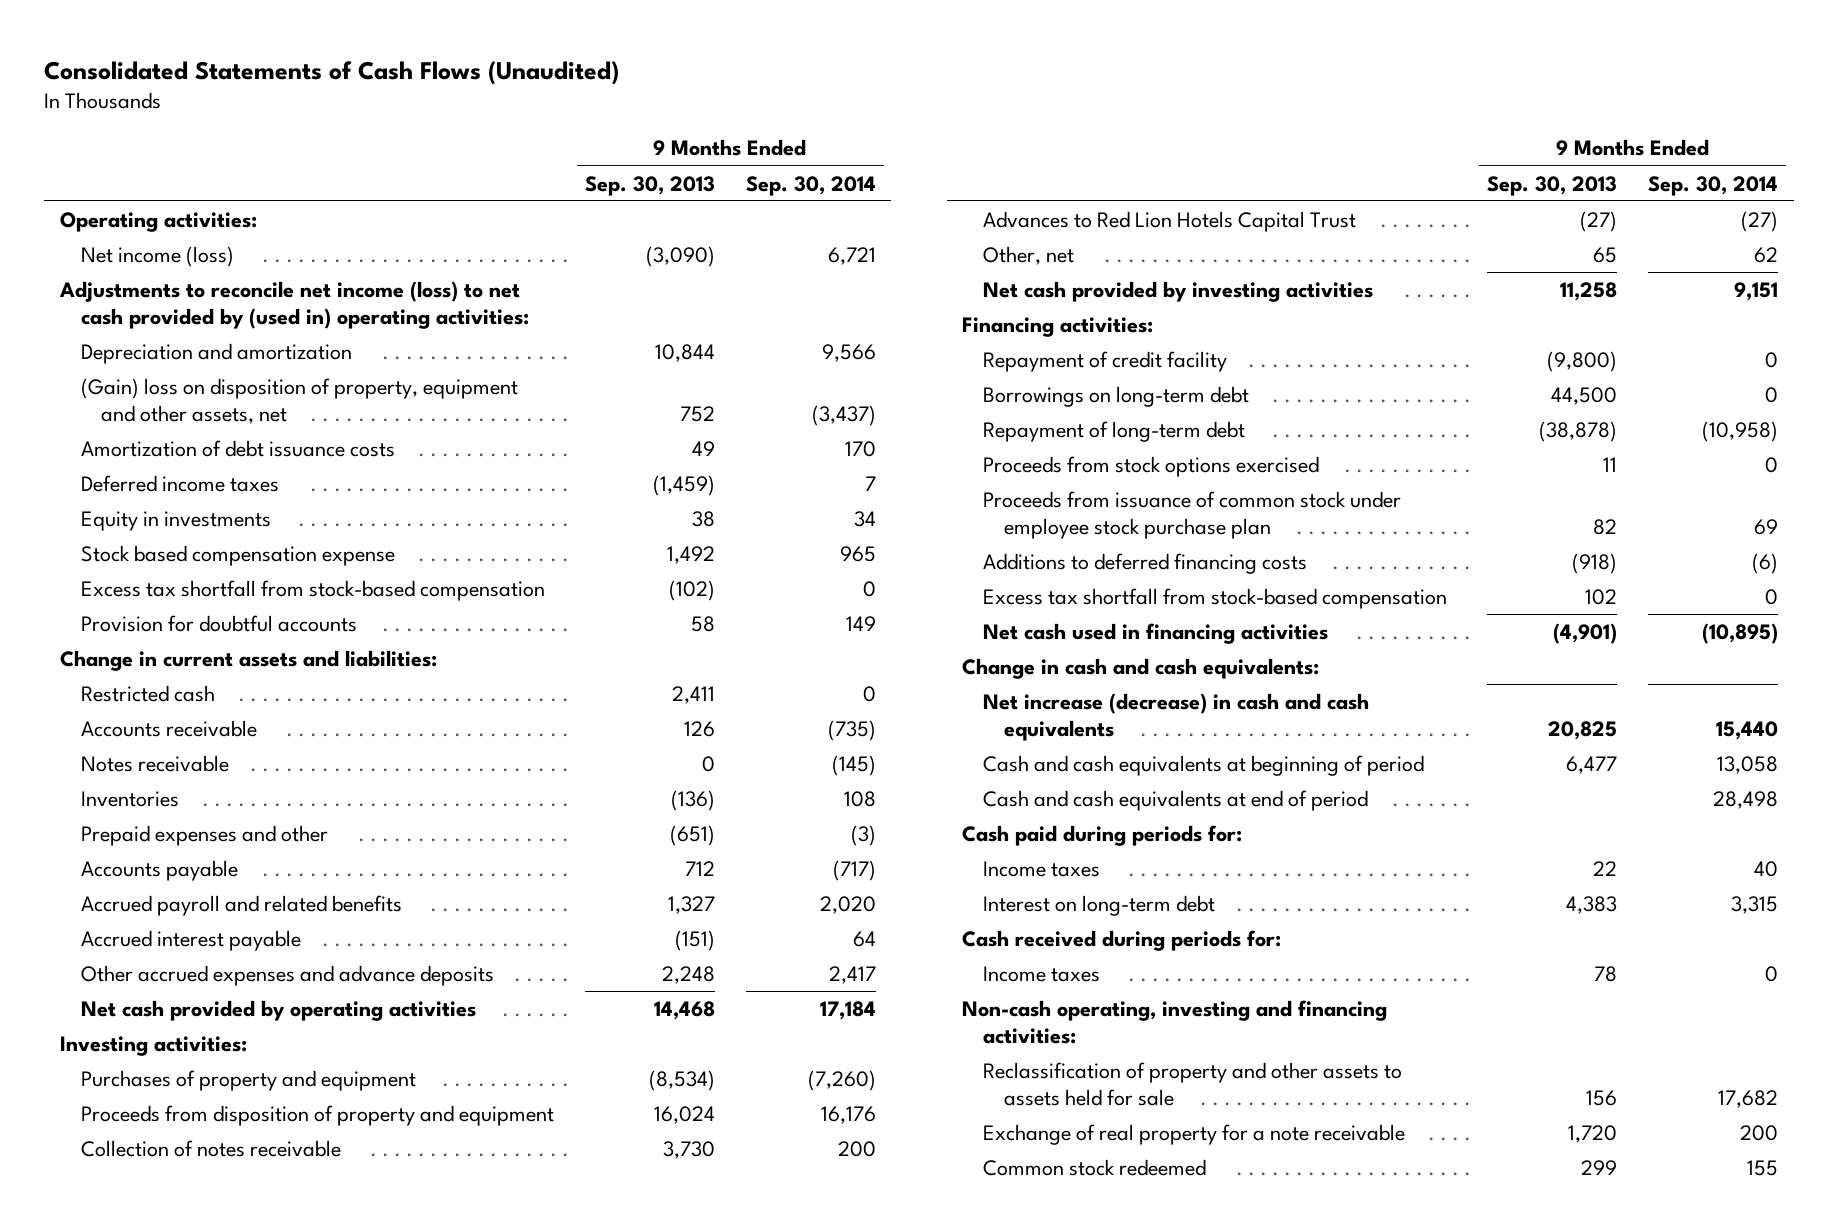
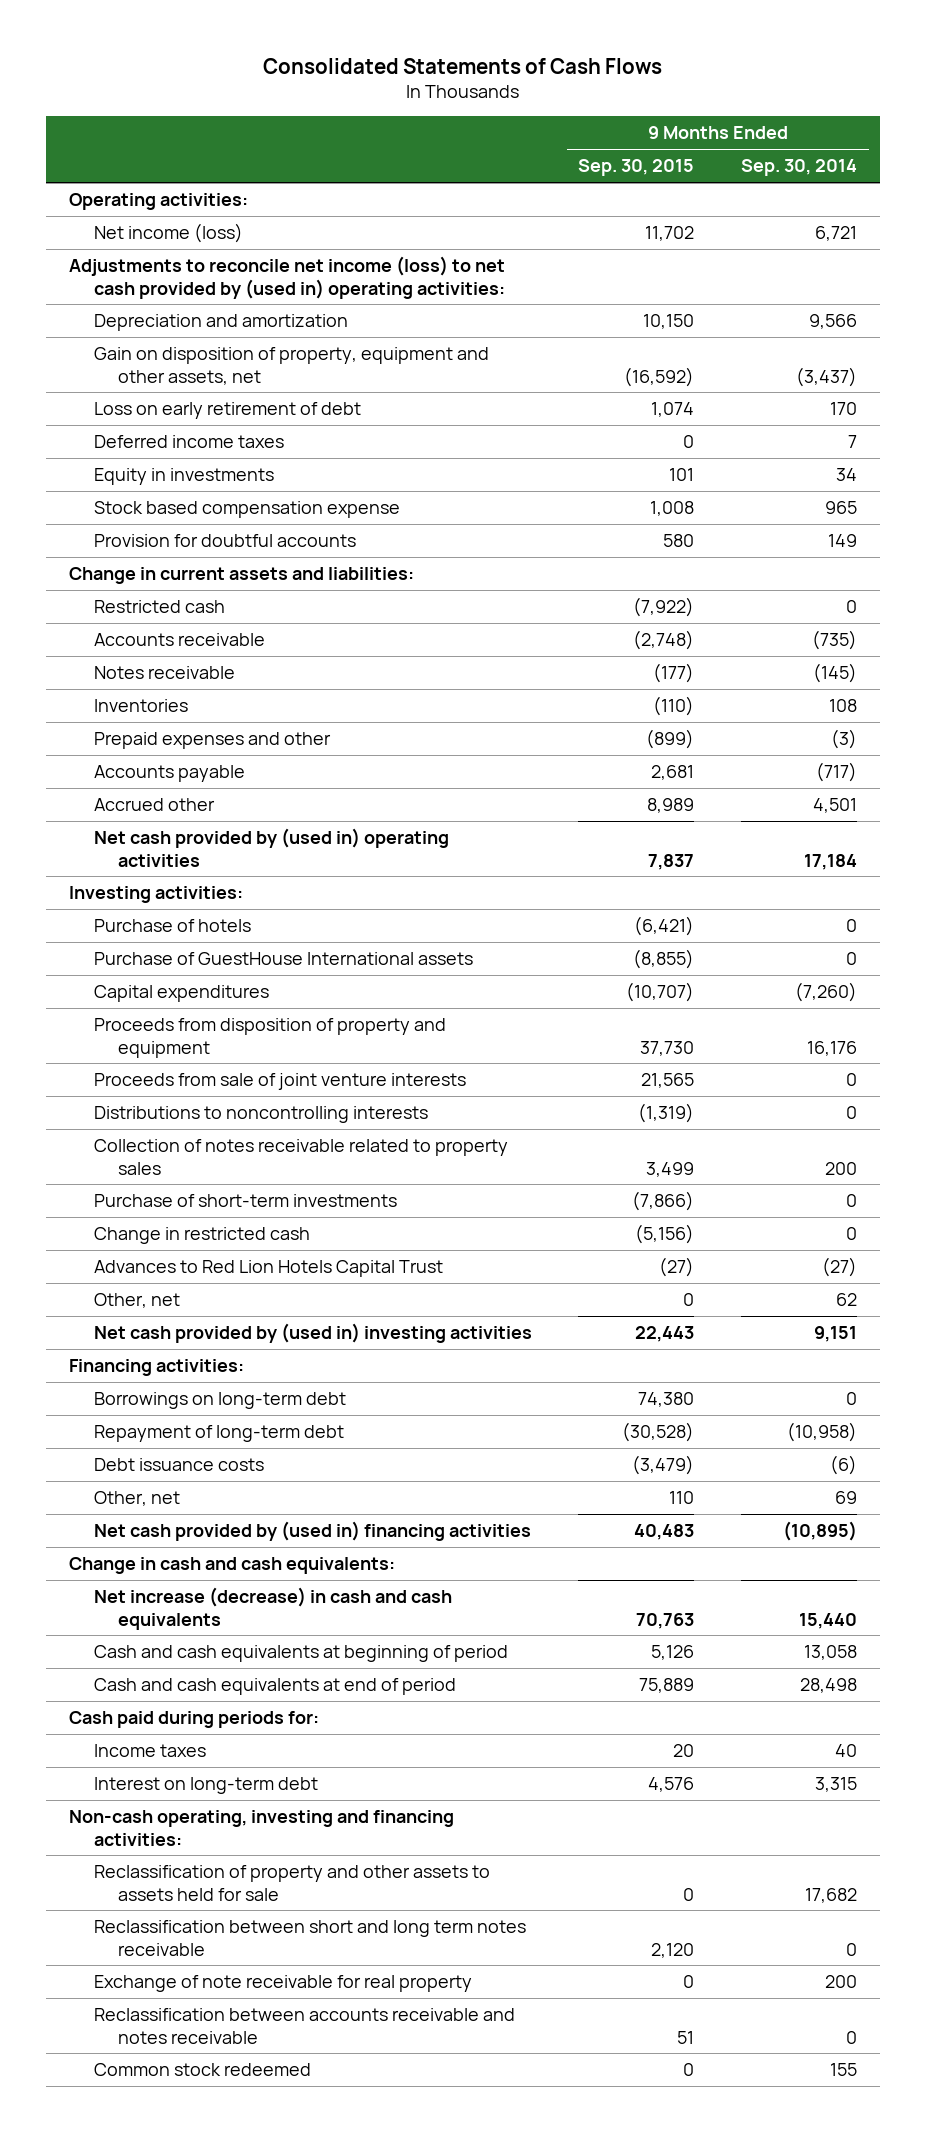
- Consolidated Statements of Cash Flows (Unaudited)
+ Consolidated Statements of Cash Flows
- | 9 Months Ended Sep. 30, 2013 | 9 Months Ended Sep. 30, 2014
+ | 9 Months Ended Sep. 30, 2015 | 9 Months Ended Sep. 30, 2014
- (Gain) loss on disposition of property, equipment and other assets, net | 752 | (3,437)
- Amortization of debt issuance costs | 49 | 170
+ Gain on disposition of property, equipment and other assets, net | (16,592) | (3,437)
+ Loss on early retirement of debt | 1,074 | 170
- Excess tax shortfall from stock-based compensation | (102) | 0
- Accrued payroll and related benefits | 1,327 | 2,020
- Accrued interest payable | (151) | 64
- Other accrued expenses and advance deposits | 2,248 | 2,417
- Net cash provided by operating activities | 14,468 | 17,184
+ Accrued other | 8,989 | 4,501
+ Net cash provided by (used in) operating activities | 7,837 | 17,184
- Purchases of property and equipment | (8,534) | (7,260)
+ Purchase of hotels | (6,421) | 0
+ Purchase of GuestHouse International assets | (8,855) | 0
+ Capital expenditures | (10,707) | (7,260)
- Collection of notes receivable | 3,730 | 200
+ Proceeds from sale of joint venture interests | 21,565 | 0
+ Distributions to noncontrolling interests | (1,319) | 0
+ Collection of notes receivable related to property sales | 3,499 | 200
+ Purchase of short-term investments | (7,866) | 0
+ Change in restricted cash | (5,156) | 0
- Net cash provided by investing activities | 11,258 | 9,151
+ Net cash provided by (used in) investing activities | 22,443 | 9,151
- Repayment of credit facility | (9,800) | 0
- Proceeds from stock options exercised | 11 | 0
- Proceeds from issuance of common stock under employee stock purchase plan | 82 | 69
- Additions to deferred financing costs | (918) | (6)
- Excess tax shortfall from stock-based compensation | 102 | 0
- Net cash used in financing activities | (4,901) | (10,895)
+ Debt issuance costs | (3,479) | (6)
+ Other, net | 110 | 69
+ Net cash provided by (used in) financing activities | 40,483 | (10,895)
- Cash received during periods for:
- Income taxes | 78 | 0
- Exchange of real property for a note receivable | 1,720 | 200
+ Reclassification between short and long term notes receivable | 2,120 | 0
+ Exchange of note receivable for real property | 0 | 200
+ Reclassification between accounts receivable and notes receivable | 51 | 0

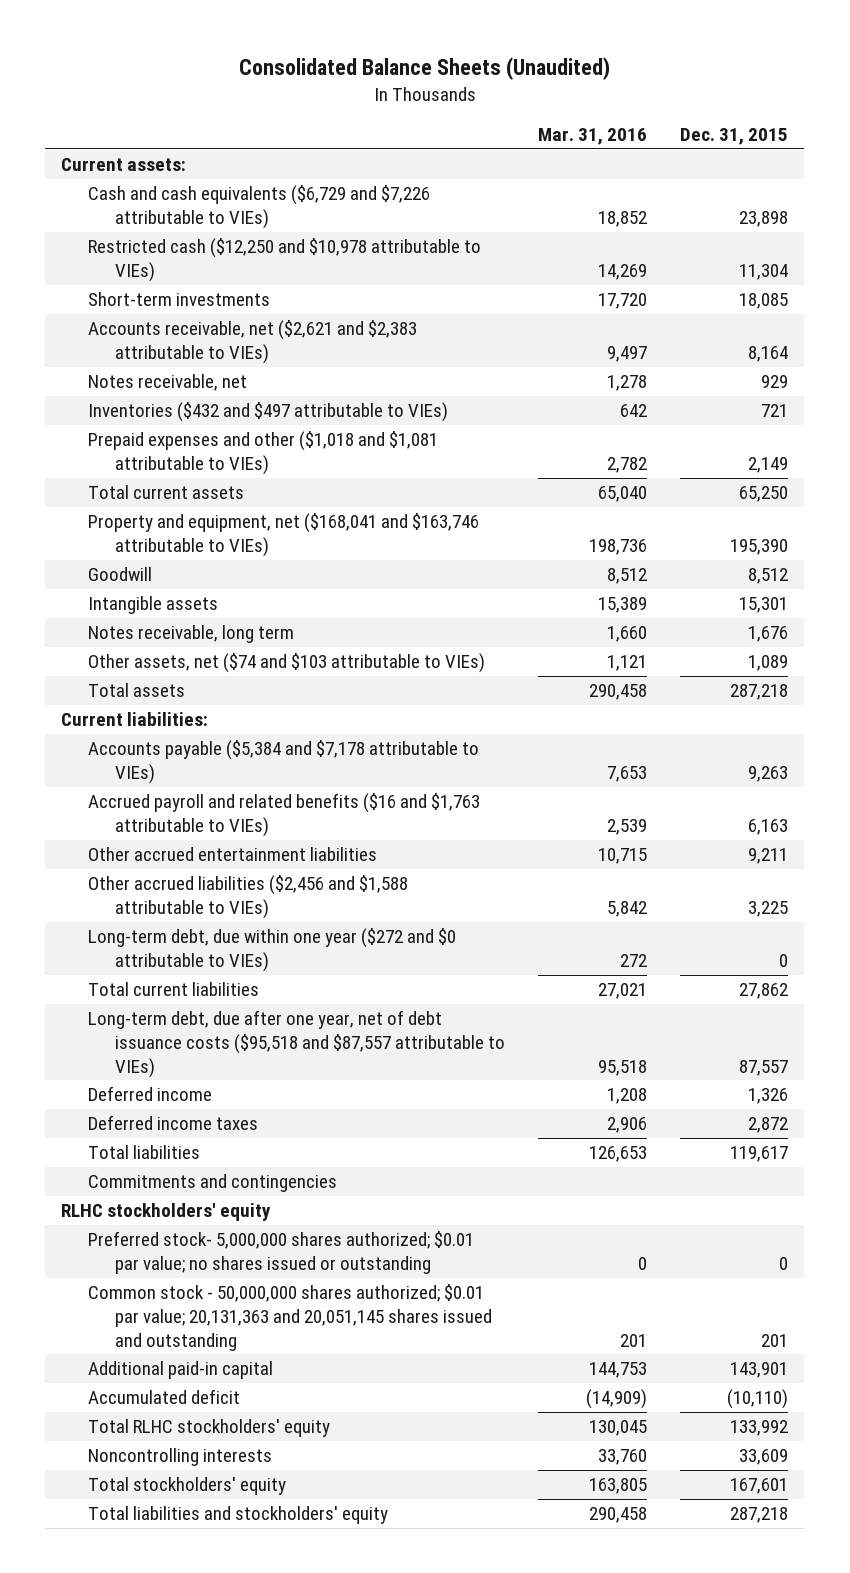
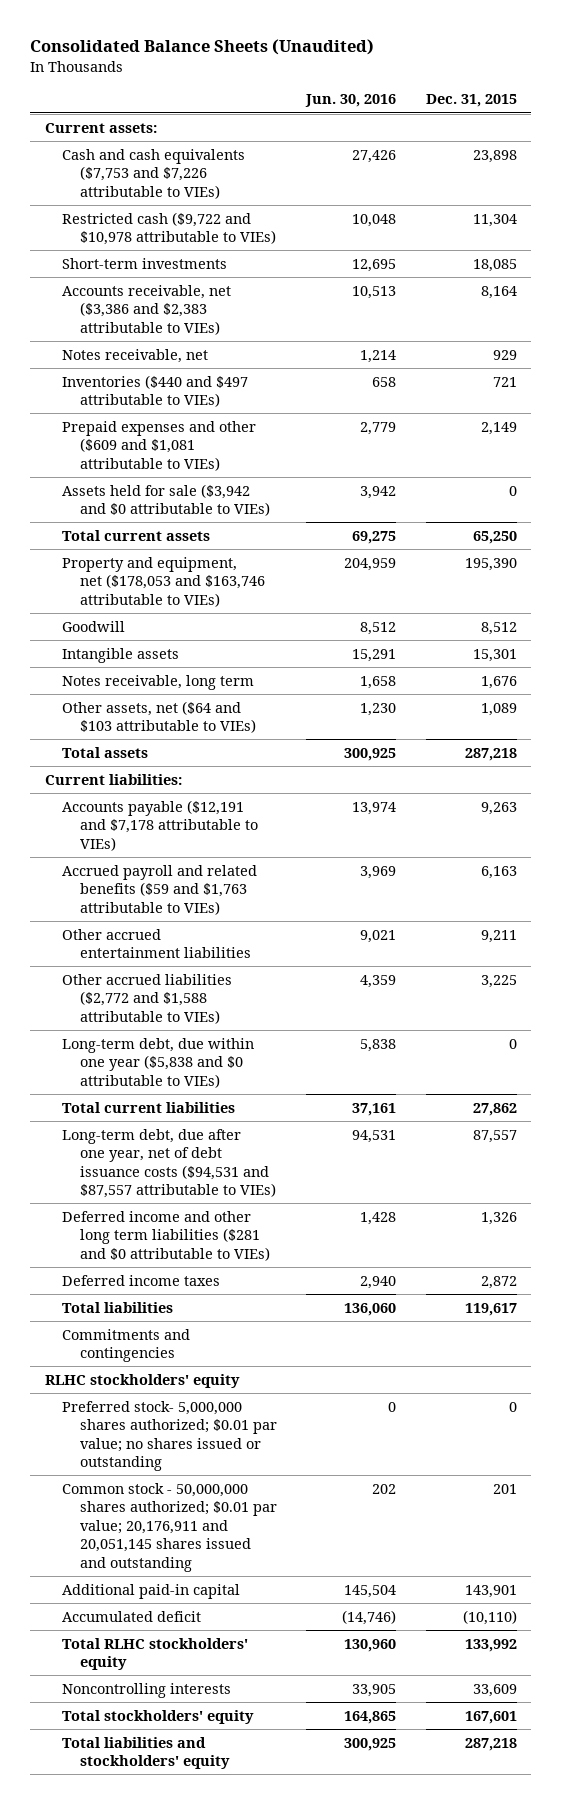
- | Mar. 31, 2016 | Dec. 31, 2015
+ | Jun. 30, 2016 | Dec. 31, 2015
- Cash and cash equivalents ($6,729 and $7,226 attributable to VIEs) | 18,852 | 23,898
- Restricted cash ($12,250 and $10,978 attributable to VIEs) | 14,269 | 11,304
+ Cash and cash equivalents ($7,753 and $7,226 attributable to VIEs) | 27,426 | 23,898
+ Restricted cash ($9,722 and $10,978 attributable to VIEs) | 10,048 | 11,304
- Accounts receivable, net ($2,621 and $2,383 attributable to VIEs) | 9,497 | 8,164
+ Accounts receivable, net ($3,386 and $2,383 attributable to VIEs) | 10,513 | 8,164
- Inventories ($432 and $497 attributable to VIEs) | 642 | 721
- Prepaid expenses and other ($1,018 and $1,081 attributable to VIEs) | 2,782 | 2,149
+ Inventories ($440 and $497 attributable to VIEs) | 658 | 721
+ Prepaid expenses and other ($609 and $1,081 attributable to VIEs) | 2,779 | 2,149
+ Assets held for sale ($3,942 and $0 attributable to VIEs) | 3,942 | 0
- Property and equipment, net ($168,041 and $163,746 attributable to VIEs) | 198,736 | 195,390
+ Property and equipment, net ($178,053 and $163,746 attributable to VIEs) | 204,959 | 195,390
- Other assets, net ($74 and $103 attributable to VIEs) | 1,121 | 1,089
+ Other assets, net ($64 and $103 attributable to VIEs) | 1,230 | 1,089
- Accounts payable ($5,384 and $7,178 attributable to VIEs) | 7,653 | 9,263
- Accrued payroll and related benefits ($16 and $1,763 attributable to VIEs) | 2,539 | 6,163
+ Accounts payable ($12,191 and $7,178 attributable to VIEs) | 13,974 | 9,263
+ Accrued payroll and related benefits ($59 and $1,763 attributable to VIEs) | 3,969 | 6,163
- Other accrued liabilities ($2,456 and $1,588 attributable to VIEs) | 5,842 | 3,225
- Long-term debt, due within one year ($272 and $0 attributable to VIEs) | 272 | 0
+ Other accrued liabilities ($2,772 and $1,588 attributable to VIEs) | 4,359 | 3,225
+ Long-term debt, due within one year ($5,838 and $0 attributable to VIEs) | 5,838 | 0
- Long-term debt, due after one year, net of debt issuance costs ($95,518 and $87,557 attributable to VIEs) | 95,518 | 87,557
- Deferred income | 1,208 | 1,326
+ Long-term debt, due after one year, net of debt issuance costs ($94,531 and $87,557 attributable to VIEs) | 94,531 | 87,557
+ Deferred income and other long term liabilities ($281 and $0 attributable to VIEs) | 1,428 | 1,326
- Common stock - 50,000,000 shares authorized; $0.01 par value; 20,131,363 and 20,051,145 shares issued and outstanding | 201 | 201
+ Common stock - 50,000,000 shares authorized; $0.01 par value; 20,176,911 and 20,051,145 shares issued and outstanding | 202 | 201

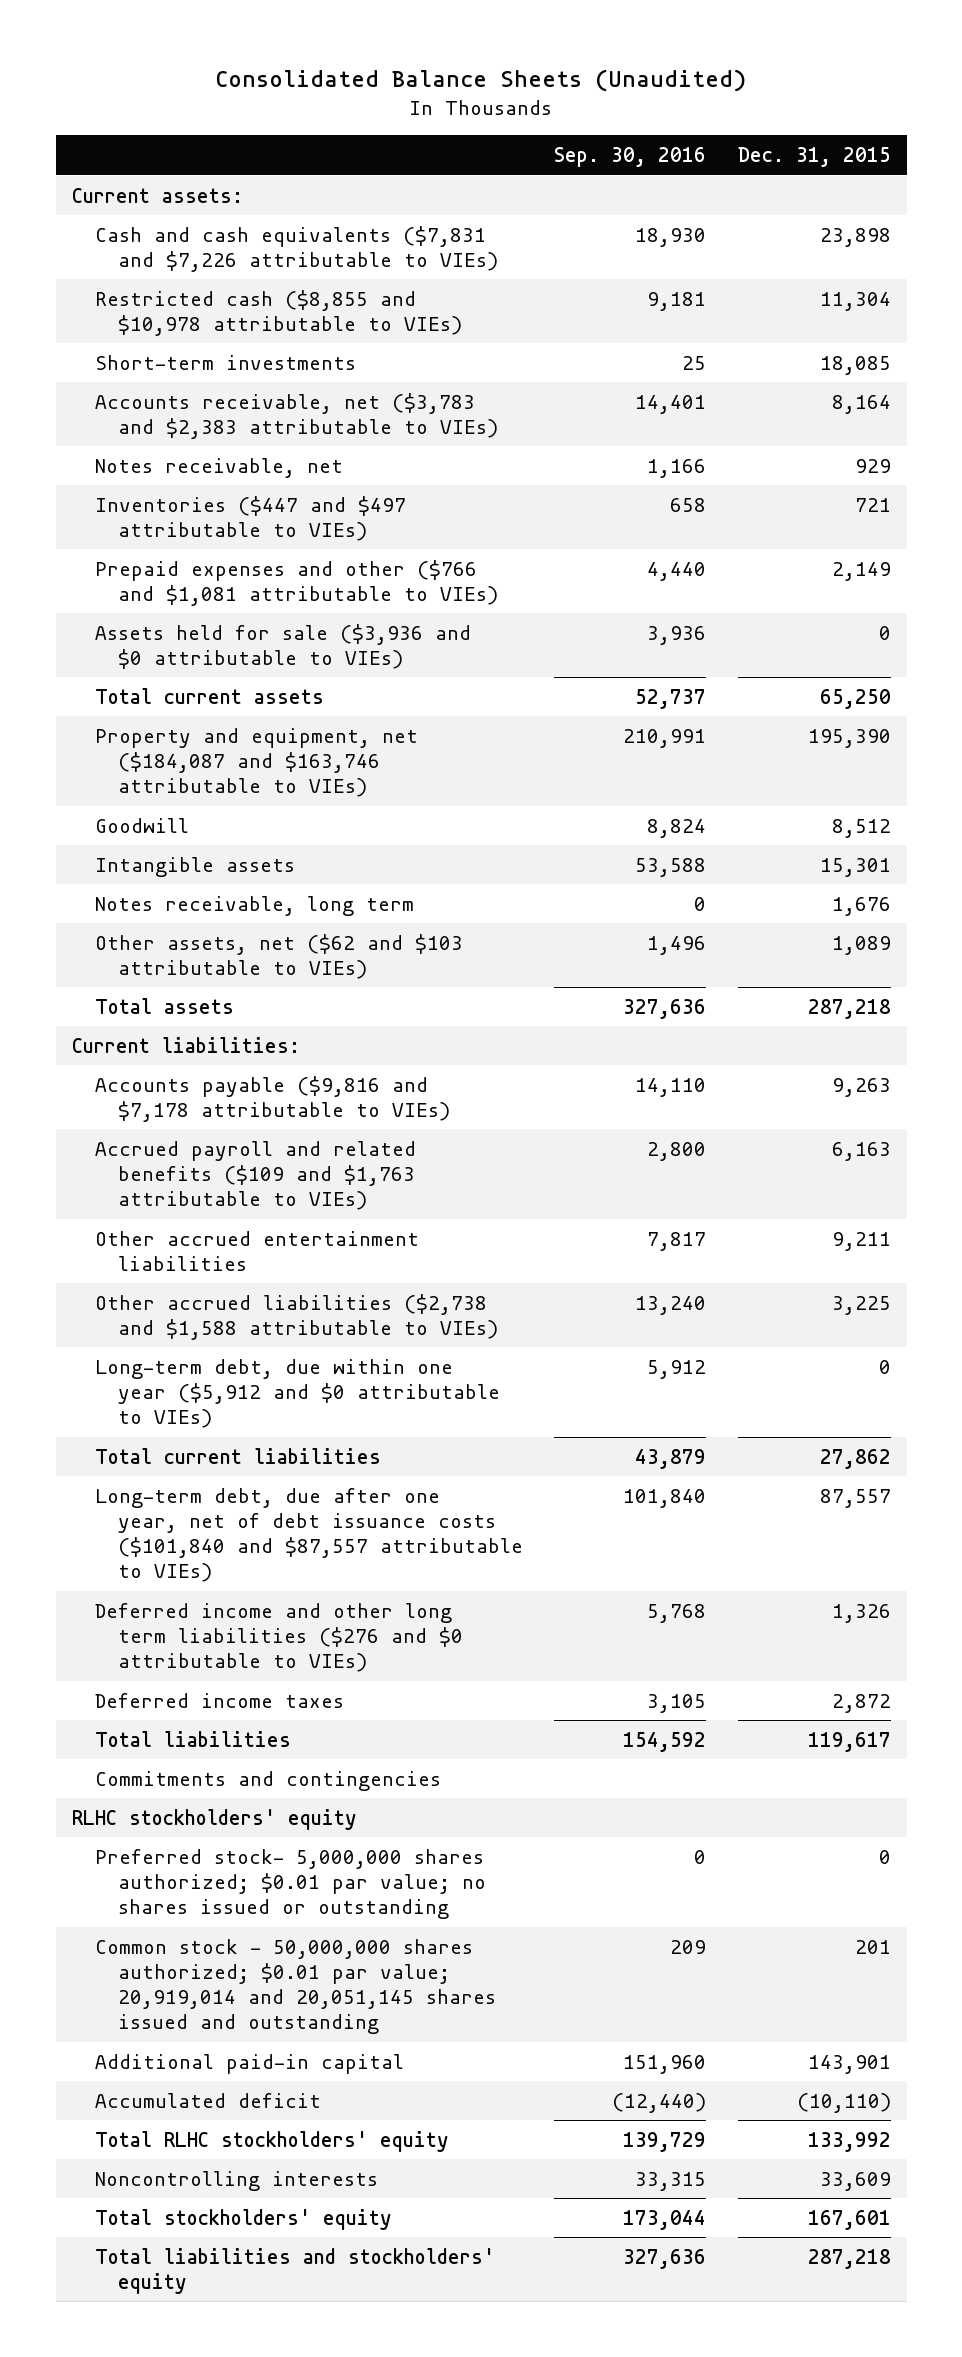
- | Jun. 30, 2016 | Dec. 31, 2015
+ | Sep. 30, 2016 | Dec. 31, 2015
- Cash and cash equivalents ($7,753 and $7,226 attributable to VIEs) | 27,426 | 23,898
- Restricted cash ($9,722 and $10,978 attributable to VIEs) | 10,048 | 11,304
+ Cash and cash equivalents ($7,831 and $7,226 attributable to VIEs) | 18,930 | 23,898
+ Restricted cash ($8,855 and $10,978 attributable to VIEs) | 9,181 | 11,304
- Accounts receivable, net ($3,386 and $2,383 attributable to VIEs) | 10,513 | 8,164
+ Accounts receivable, net ($3,783 and $2,383 attributable to VIEs) | 14,401 | 8,164
- Inventories ($440 and $497 attributable to VIEs) | 658 | 721
- Prepaid expenses and other ($609 and $1,081 attributable to VIEs) | 2,779 | 2,149
- Assets held for sale ($3,942 and $0 attributable to VIEs) | 3,942 | 0
+ Inventories ($447 and $497 attributable to VIEs) | 658 | 721
+ Prepaid expenses and other ($766 and $1,081 attributable to VIEs) | 4,440 | 2,149
+ Assets held for sale ($3,936 and $0 attributable to VIEs) | 3,936 | 0
- Property and equipment, net ($178,053 and $163,746 attributable to VIEs) | 204,959 | 195,390
+ Property and equipment, net ($184,087 and $163,746 attributable to VIEs) | 210,991 | 195,390
- Other assets, net ($64 and $103 attributable to VIEs) | 1,230 | 1,089
+ Other assets, net ($62 and $103 attributable to VIEs) | 1,496 | 1,089
- Accounts payable ($12,191 and $7,178 attributable to VIEs) | 13,974 | 9,263
- Accrued payroll and related benefits ($59 and $1,763 attributable to VIEs) | 3,969 | 6,163
+ Accounts payable ($9,816 and $7,178 attributable to VIEs) | 14,110 | 9,263
+ Accrued payroll and related benefits ($109 and $1,763 attributable to VIEs) | 2,800 | 6,163
- Other accrued liabilities ($2,772 and $1,588 attributable to VIEs) | 4,359 | 3,225
- Long-term debt, due within one year ($5,838 and $0 attributable to VIEs) | 5,838 | 0
+ Other accrued liabilities ($2,738 and $1,588 attributable to VIEs) | 13,240 | 3,225
+ Long-term debt, due within one year ($5,912 and $0 attributable to VIEs) | 5,912 | 0
- Long-term debt, due after one year, net of debt issuance costs ($94,531 and $87,557 attributable to VIEs) | 94,531 | 87,557
- Deferred income and other long term liabilities ($281 and $0 attributable to VIEs) | 1,428 | 1,326
+ Long-term debt, due after one year, net of debt issuance costs ($101,840 and $87,557 attributable to VIEs) | 101,840 | 87,557
+ Deferred income and other long term liabilities ($276 and $0 attributable to VIEs) | 5,768 | 1,326
- Common stock - 50,000,000 shares authorized; $0.01 par value; 20,176,911 and 20,051,145 shares issued and outstanding | 202 | 201
+ Common stock - 50,000,000 shares authorized; $0.01 par value; 20,919,014 and 20,051,145 shares issued and outstanding | 209 | 201

